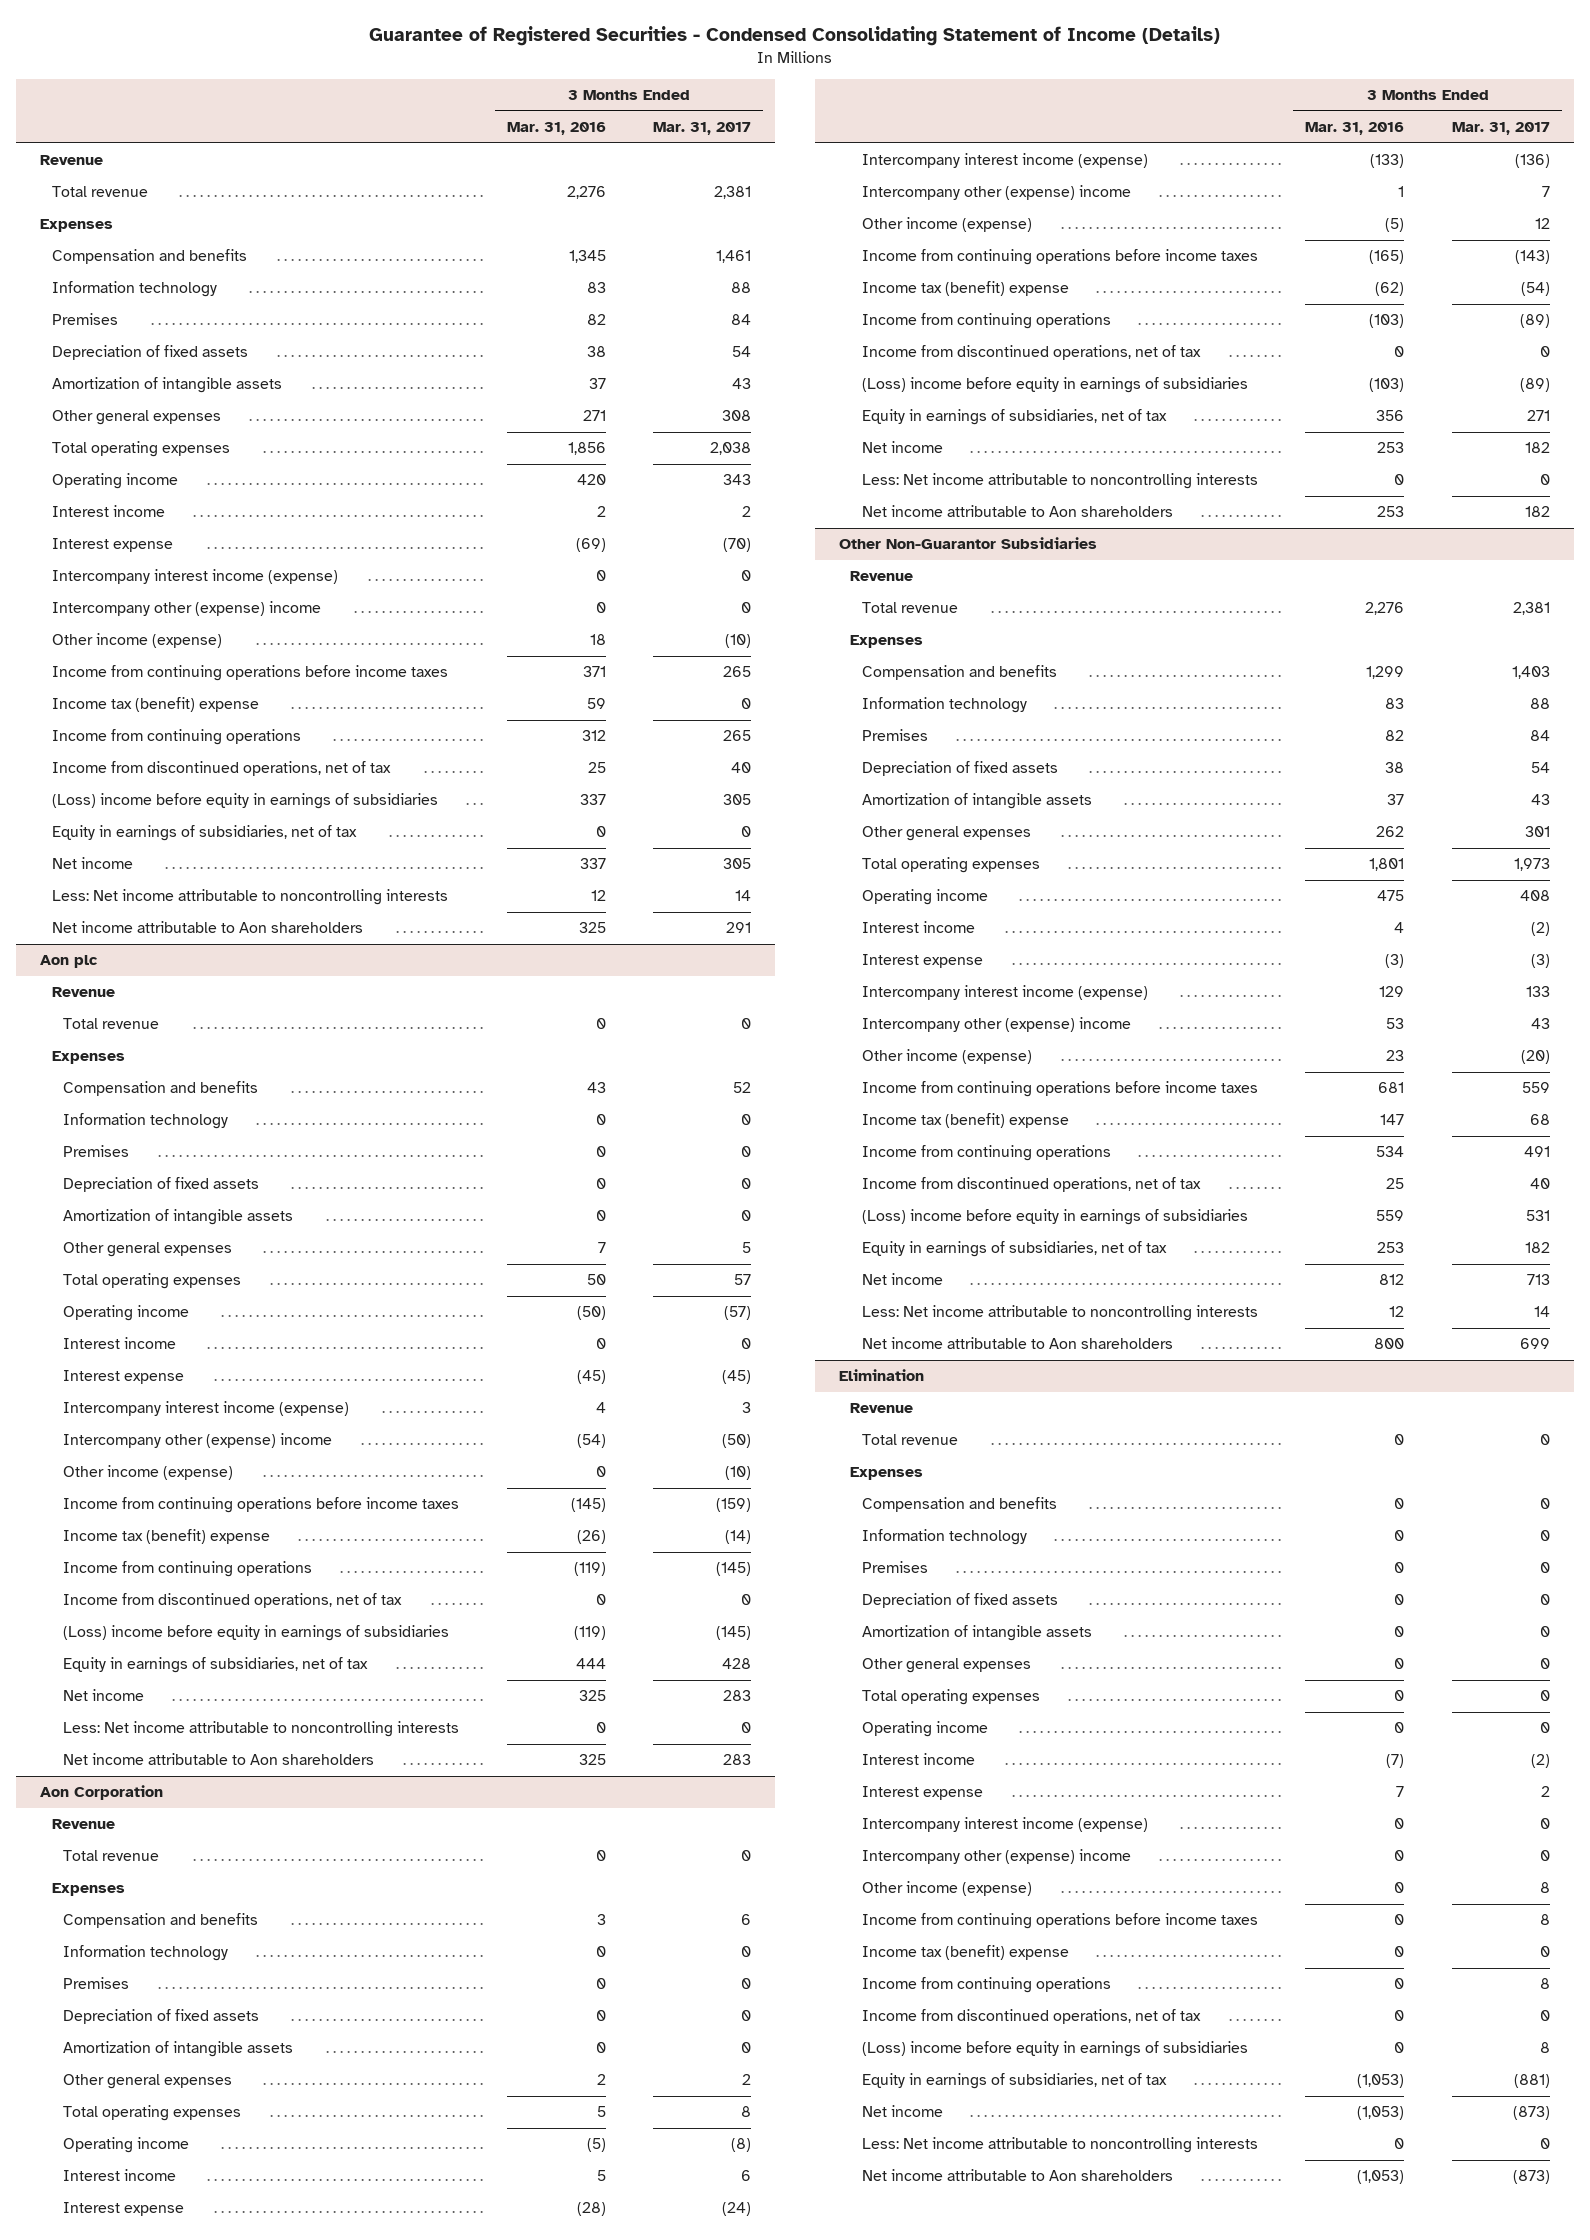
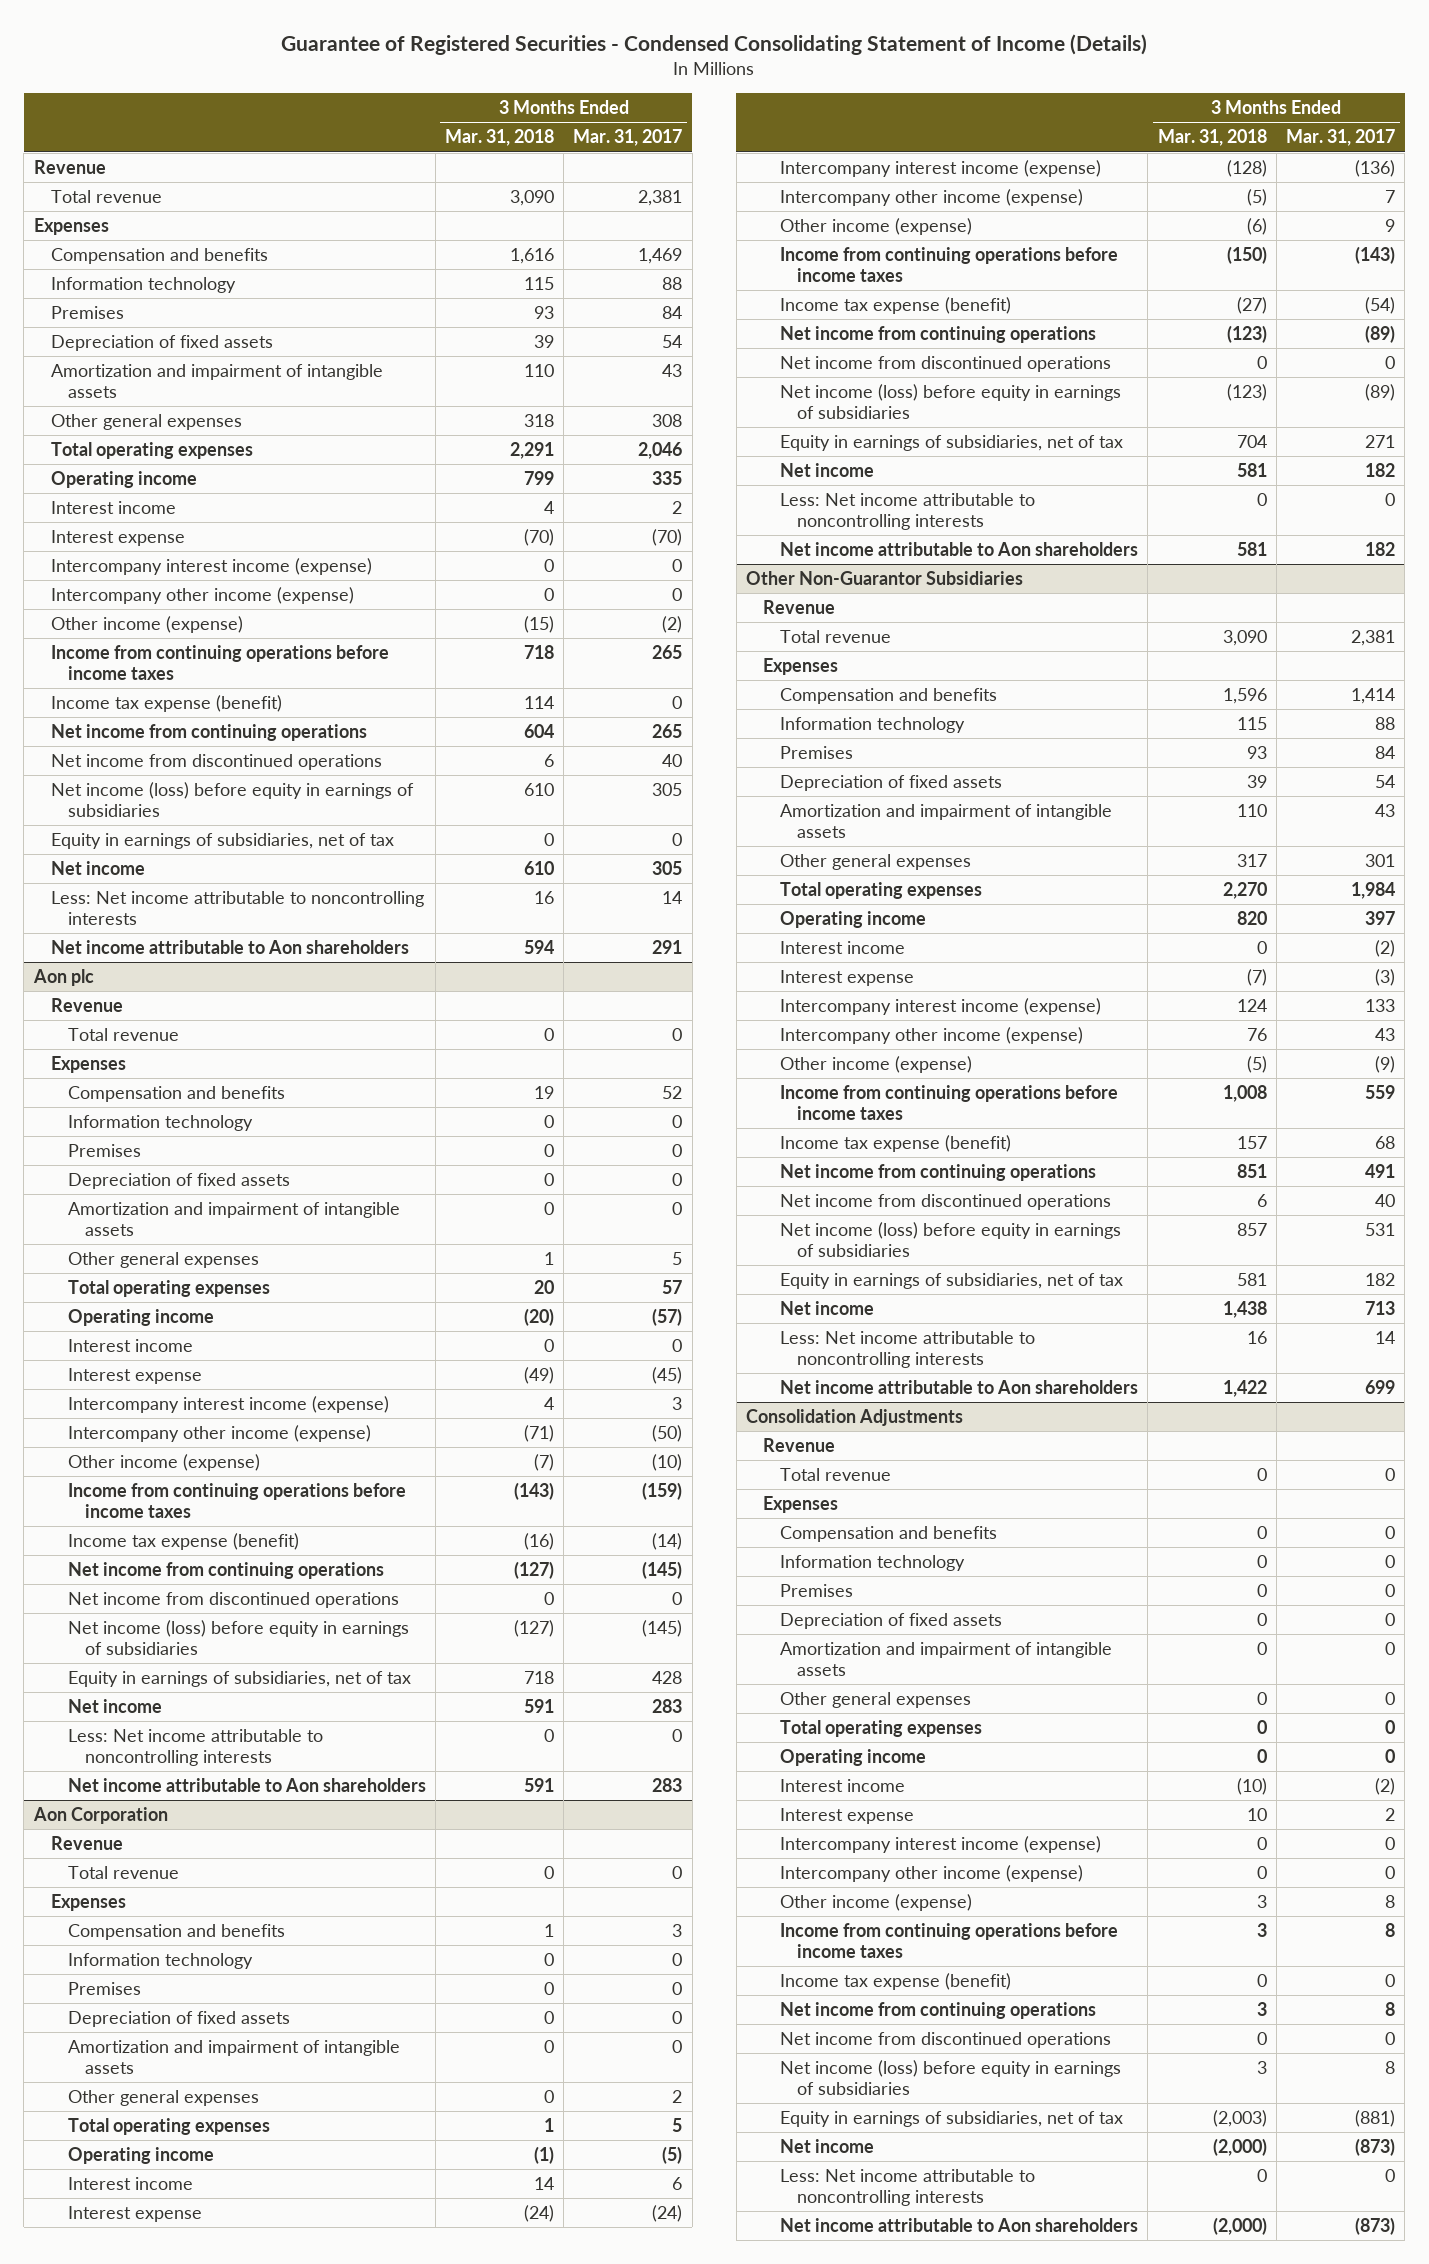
- | 3 Months Ended Mar. 31, 2016 | 3 Months Ended Mar. 31, 2017
+ | 3 Months Ended Mar. 31, 2018 | 3 Months Ended Mar. 31, 2017
- Compensation and benefits | 1,345 | 1,461
+ Compensation and benefits | 1,616 | 1,469
- Amortization of intangible assets | 37 | 43
+ Amortization and impairment of intangible assets | 110 | 43
- Total operating expenses | 1,856 | 2,038
- Operating income | 420 | 343
+ Total operating expenses | 2,291 | 2,046
+ Operating income | 799 | 335
- Intercompany other (expense) income | 0 | 0
- Other income (expense) | 18 | (10)
+ Intercompany other income (expense) | 0 | 0
+ Other income (expense) | (15) | (2)
- Income tax (benefit) expense | 59 | 0
- Income from continuing operations | 312 | 265
- Income from discontinued operations, net of tax | 25 | 40
- (Loss) income before equity in earnings of subsidiaries | 337 | 305
+ Income tax expense (benefit) | 114 | 0
+ Net income from continuing operations | 604 | 265
+ Net income from discontinued operations | 6 | 40
+ Net income (loss) before equity in earnings of subsidiaries | 610 | 305
@ Aon plc
- Amortization of intangible assets | 0 | 0
+ Amortization and impairment of intangible assets | 0 | 0
- Intercompany other (expense) income | (54) | (50)
+ Intercompany other income (expense) | (71) | (50)
- Income tax (benefit) expense | (26) | (14)
- Income from continuing operations | (119) | (145)
- Income from discontinued operations, net of tax | 0 | 0
- (Loss) income before equity in earnings of subsidiaries | (119) | (145)
+ Income tax expense (benefit) | (16) | (14)
+ Net income from continuing operations | (127) | (145)
+ Net income from discontinued operations | 0 | 0
+ Net income (loss) before equity in earnings of subsidiaries | (127) | (145)
@ Aon Corporation
- Compensation and benefits | 3 | 6
+ Compensation and benefits | 1 | 3
- Amortization of intangible assets | 0 | 0
+ Amortization and impairment of intangible assets | 0 | 0
- Total operating expenses | 5 | 8
- Operating income | (5) | (8)
+ Total operating expenses | 1 | 5
+ Operating income | (1) | (5)
- Intercompany other (expense) income | 1 | 7
- Other income (expense) | (5) | 12
+ Intercompany other income (expense) | (5) | 7
+ Other income (expense) | (6) | 9
- Income tax (benefit) expense | (62) | (54)
- Income from continuing operations | (103) | (89)
- Income from discontinued operations, net of tax | 0 | 0
- (Loss) income before equity in earnings of subsidiaries | (103) | (89)
+ Income tax expense (benefit) | (27) | (54)
+ Net income from continuing operations | (123) | (89)
+ Net income from discontinued operations | 0 | 0
+ Net income (loss) before equity in earnings of subsidiaries | (123) | (89)
@ Other Non-Guarantor Subsidiaries
- Compensation and benefits | 1,299 | 1,403
+ Compensation and benefits | 1,596 | 1,414
- Amortization of intangible assets | 37 | 43
+ Amortization and impairment of intangible assets | 110 | 43
- Total operating expenses | 1,801 | 1,973
- Operating income | 475 | 408
+ Total operating expenses | 2,270 | 1,984
+ Operating income | 820 | 397
- Intercompany other (expense) income | 53 | 43
- Other income (expense) | 23 | (20)
+ Intercompany other income (expense) | 76 | 43
+ Other income (expense) | (5) | (9)
- Income tax (benefit) expense | 147 | 68
- Income from continuing operations | 534 | 491
- Income from discontinued operations, net of tax | 25 | 40
- (Loss) income before equity in earnings of subsidiaries | 559 | 531
+ Income tax expense (benefit) | 157 | 68
+ Net income from continuing operations | 851 | 491
+ Net income from discontinued operations | 6 | 40
+ Net income (loss) before equity in earnings of subsidiaries | 857 | 531
- Elimination
+ Consolidation Adjustments
- Amortization of intangible assets | 0 | 0
+ Amortization and impairment of intangible assets | 0 | 0
- Intercompany other (expense) income | 0 | 0
+ Intercompany other income (expense) | 0 | 0
- Income tax (benefit) expense | 0 | 0
- Income from continuing operations | 0 | 8
- Income from discontinued operations, net of tax | 0 | 0
- (Loss) income before equity in earnings of subsidiaries | 0 | 8
+ Income tax expense (benefit) | 0 | 0
+ Net income from continuing operations | 3 | 8
+ Net income from discontinued operations | 0 | 0
+ Net income (loss) before equity in earnings of subsidiaries | 3 | 8

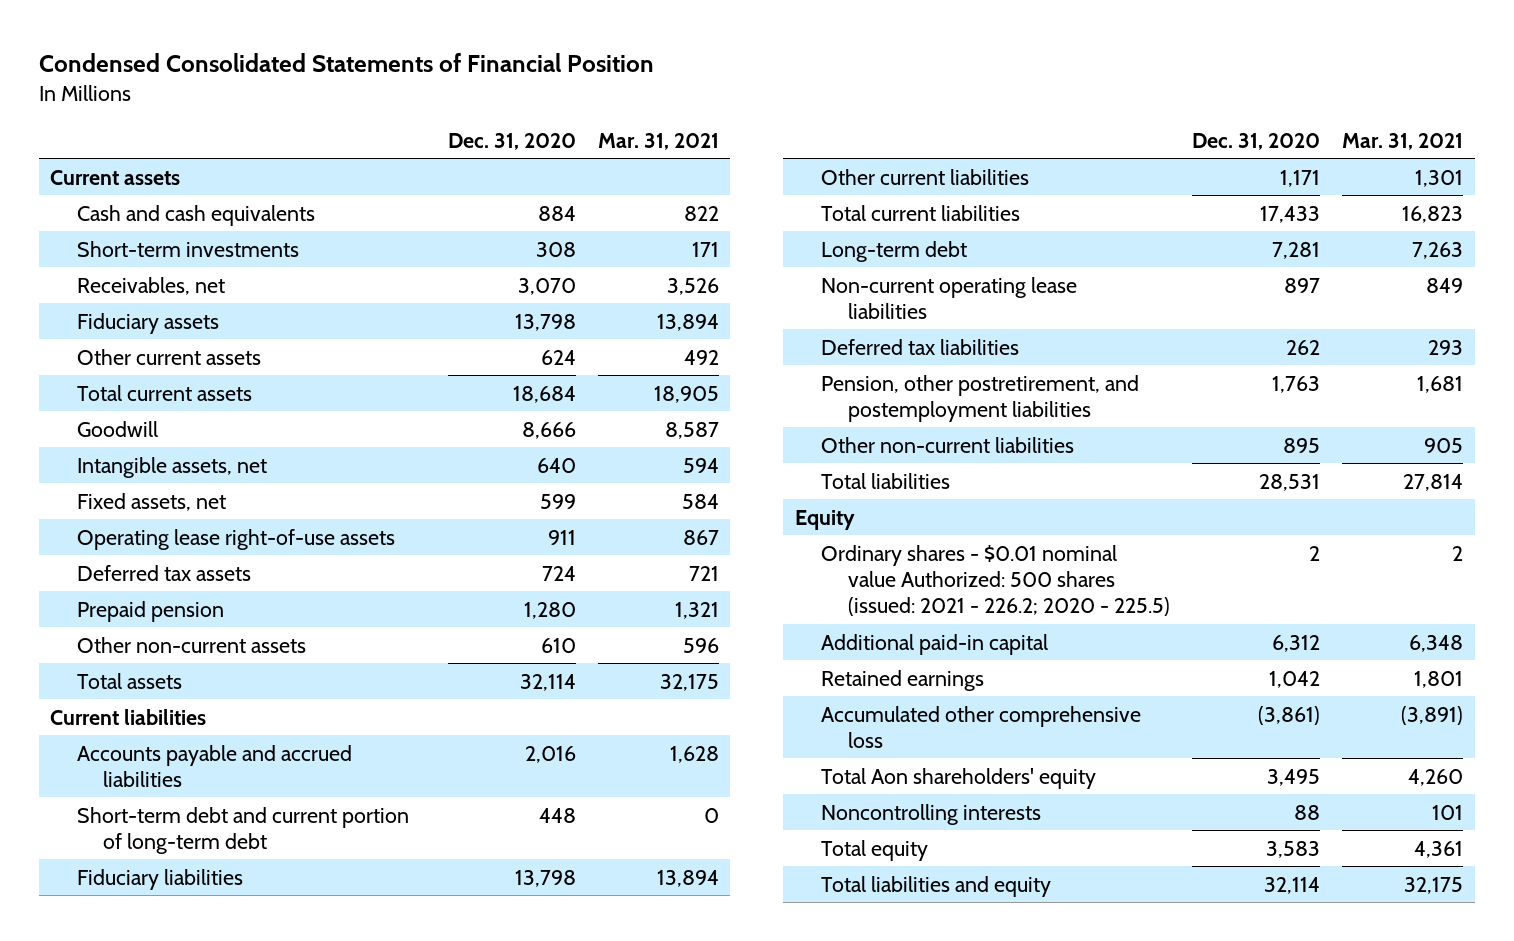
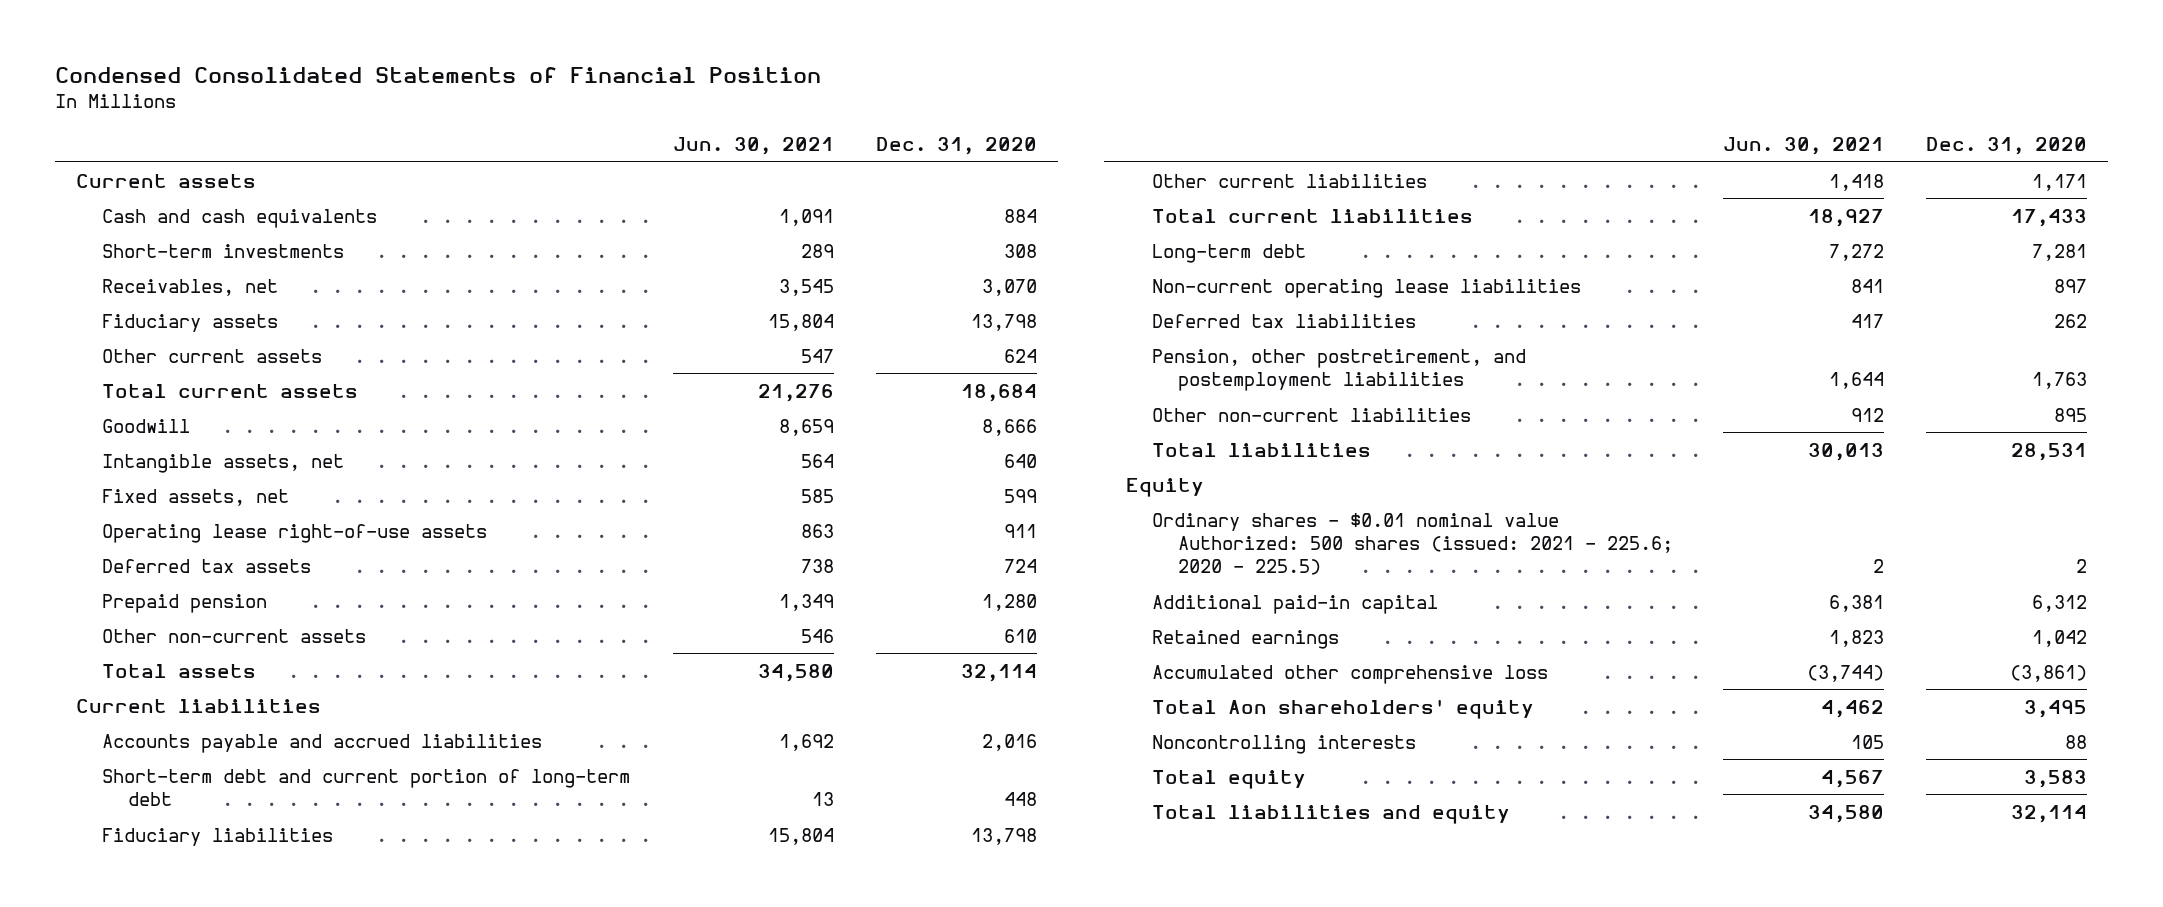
- | Dec. 31, 2020 | Mar. 31, 2021
+ | Jun. 30, 2021 | Dec. 31, 2020
- Ordinary shares - $0.01 nominal value Authorized: 500 shares (issued: 2021 - 226.2; 2020 - 225.5) | 2 | 2
+ Ordinary shares - $0.01 nominal value Authorized: 500 shares (issued: 2021 - 225.6; 2020 - 225.5) | 2 | 2

